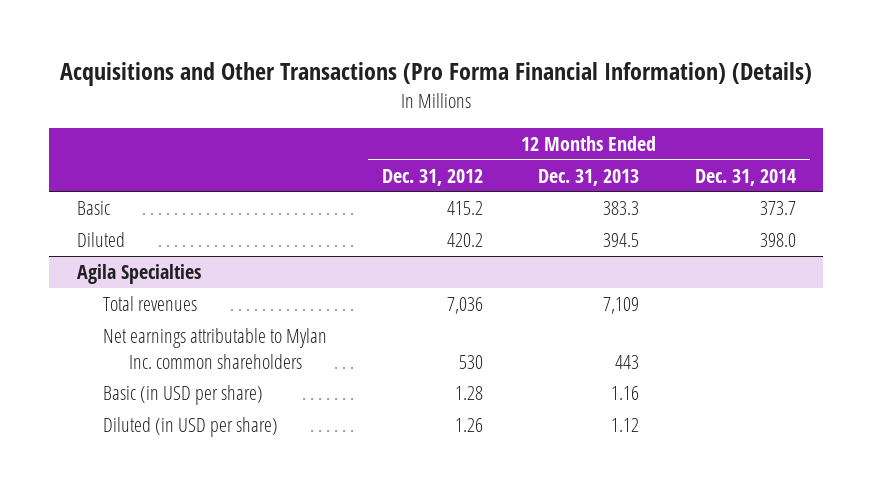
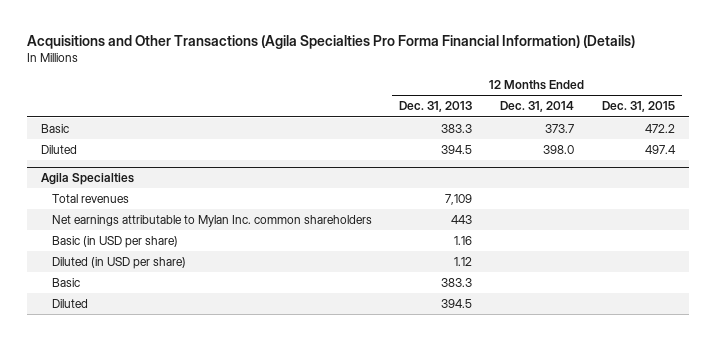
- Acquisitions and Other Transactions (Pro Forma Financial Information) (Details)
+ Acquisitions and Other Transactions (Agila Specialties Pro Forma Financial Information) (Details)
- | 12 Months Ended Dec. 31, 2012 | 12 Months Ended Dec. 31, 2013 | 12 Months Ended Dec. 31, 2014
+ | 12 Months Ended Dec. 31, 2013 | 12 Months Ended Dec. 31, 2014 | 12 Months Ended Dec. 31, 2015
@ Agila Specialties
+ Basic | 383.3 | |
+ Diluted | 394.5 | |

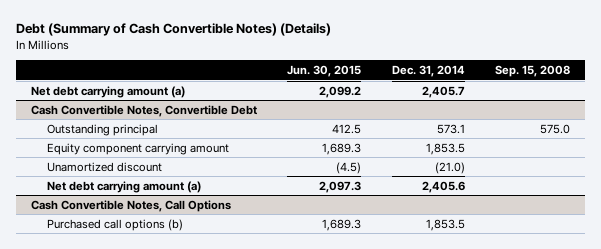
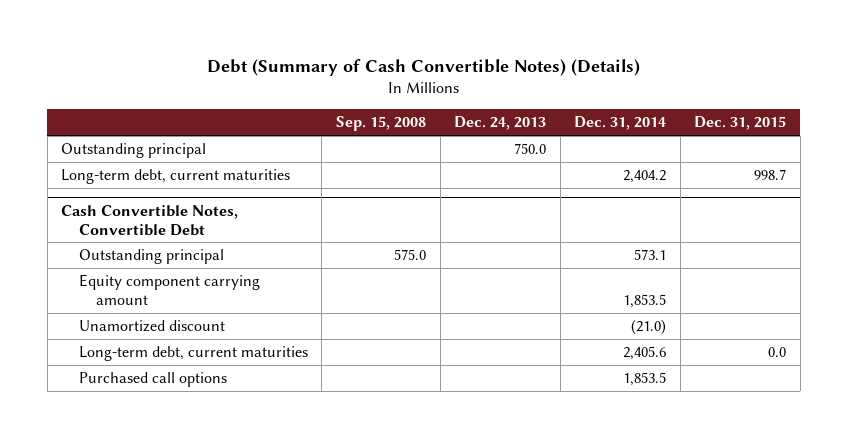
- | Jun. 30, 2015 | Dec. 31, 2014 | Sep. 15, 2008
+ | Sep. 15, 2008 | Dec. 24, 2013 | Dec. 31, 2014 | Dec. 31, 2015
- Net debt carrying amount (a) | 2,099.2 | 2,405.7 |
+ Outstanding principal | | 750.0 | |
+ Long-term debt, current maturities | | | 2,404.2 | 998.7
@ Cash Convertible Notes, Convertible Debt
- Net debt carrying amount (a) | 2,097.3 | 2,405.6 |
- Cash Convertible Notes, Call Options
- Purchased call options (b) | 1,689.3 | 1,853.5 |
@ Cash Convertible Notes, Convertible Debt
+ Long-term debt, current maturities | | | 2,405.6 | 0.0
+ Purchased call options | | | 1,853.5 |

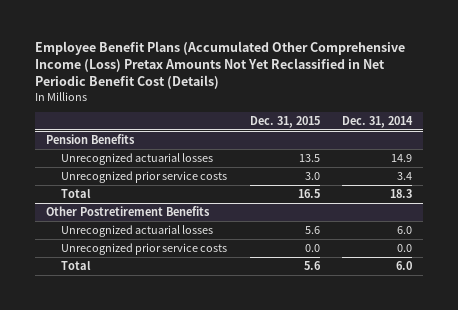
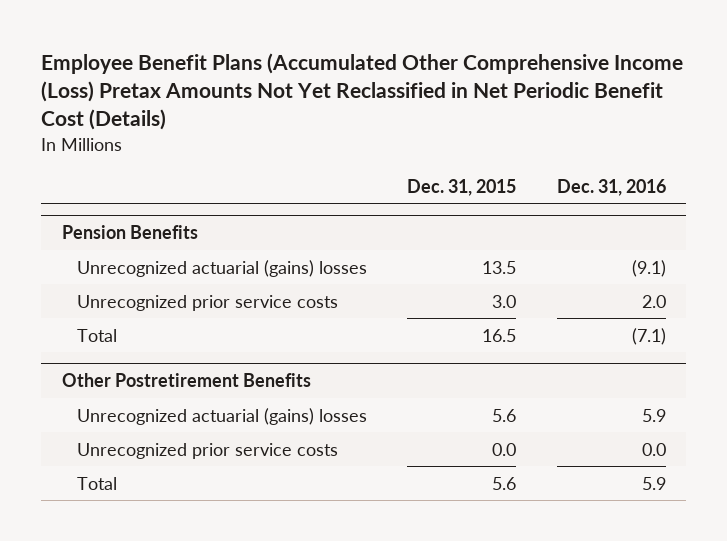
- | Dec. 31, 2015 | Dec. 31, 2014
+ | Dec. 31, 2015 | Dec. 31, 2016
@ Pension Benefits
- Unrecognized actuarial losses | 13.5 | 14.9
+ Unrecognized actuarial (gains) losses | 13.5 | (9.1)
@ Other Postretirement Benefits
- Unrecognized actuarial losses | 5.6 | 6.0
+ Unrecognized actuarial (gains) losses | 5.6 | 5.9

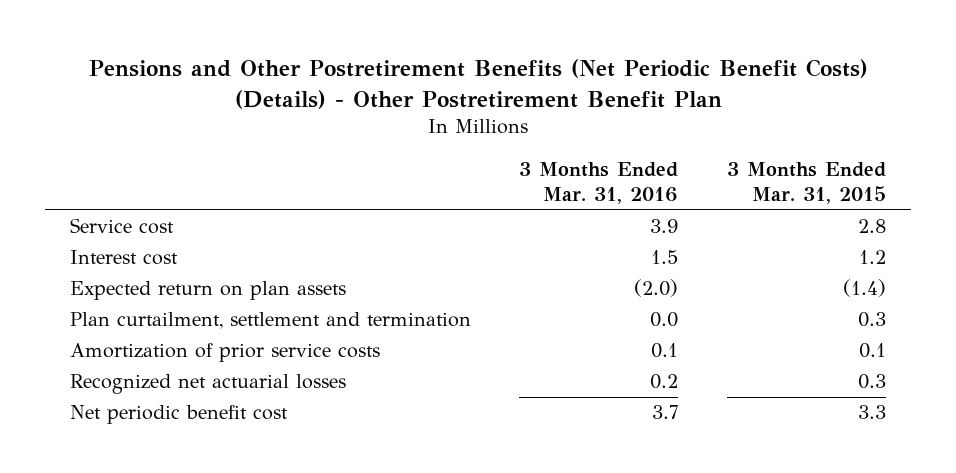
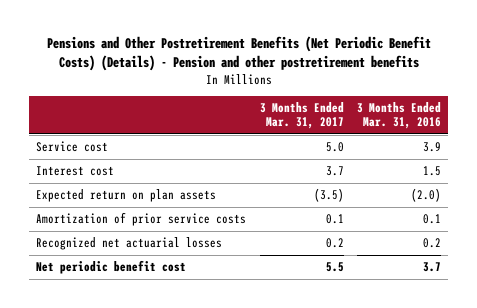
- Pensions and Other Postretirement Benefits (Net Periodic Benefit Costs) (Details) - Other Postretirement Benefit Plan
+ Pensions and Other Postretirement Benefits (Net Periodic Benefit Costs) (Details) - Pension and other postretirement benefits
- | 3 Months Ended Mar. 31, 2016 | 3 Months Ended Mar. 31, 2015
+ | 3 Months Ended Mar. 31, 2017 | 3 Months Ended Mar. 31, 2016
- Plan curtailment, settlement and termination | 0.0 | 0.3

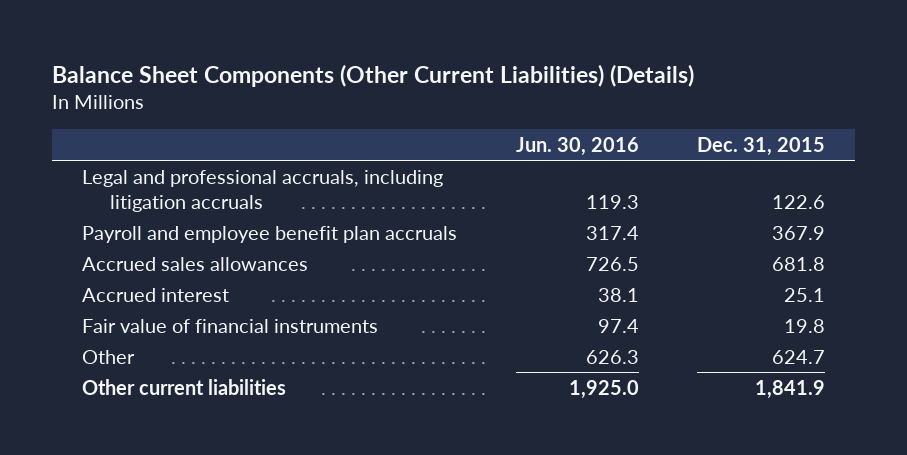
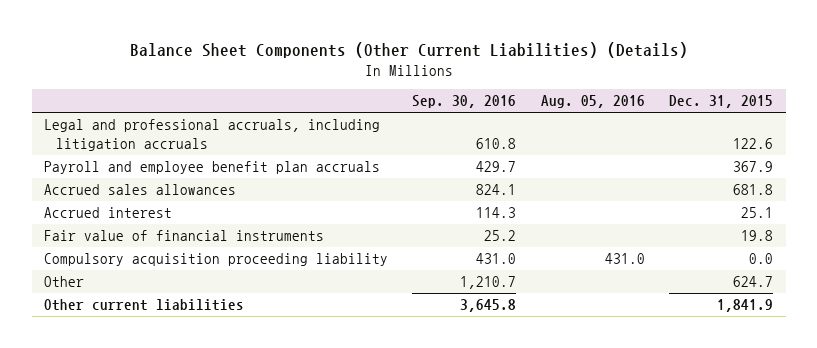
- | Jun. 30, 2016 | Dec. 31, 2015
+ | Sep. 30, 2016 | Aug. 05, 2016 | Dec. 31, 2015
+ Compulsory acquisition proceeding liability | 431.0 | 431.0 | 0.0

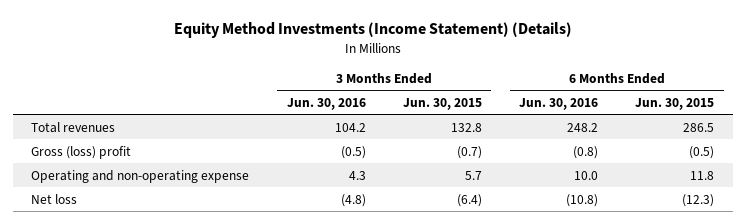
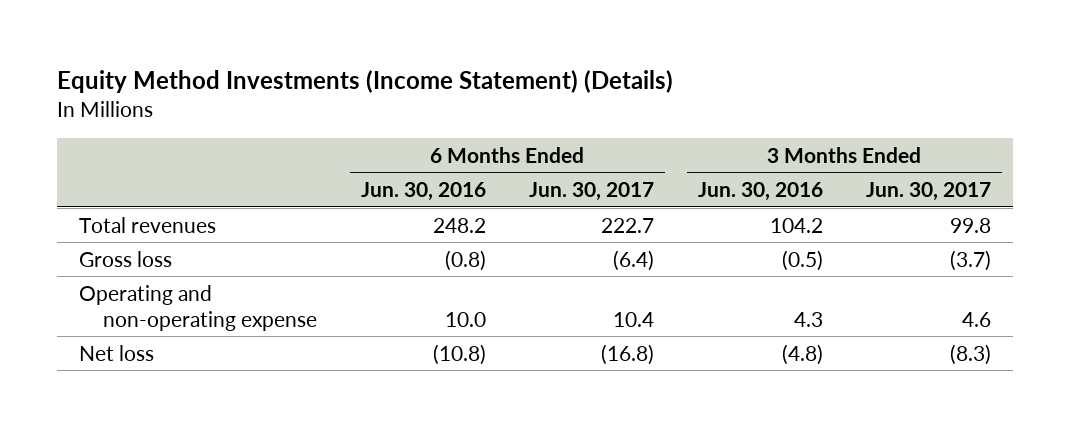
- | 3 Months Ended Jun. 30, 2016 | 3 Months Ended Jun. 30, 2015 | 6 Months Ended Jun. 30, 2016 | 6 Months Ended Jun. 30, 2015
+ | 6 Months Ended Jun. 30, 2016 | 6 Months Ended Jun. 30, 2017 | 3 Months Ended Jun. 30, 2016 | 3 Months Ended Jun. 30, 2017
- Gross (loss) profit | (0.5) | (0.7) | (0.8) | (0.5)
+ Gross loss | (0.8) | (6.4) | (0.5) | (3.7)

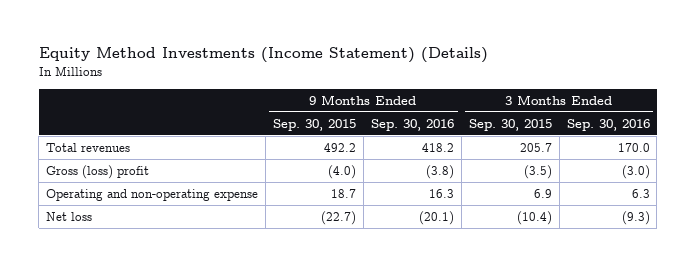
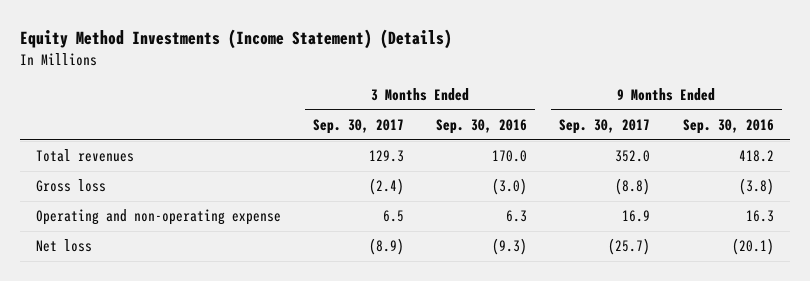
- | 9 Months Ended Sep. 30, 2015 | 9 Months Ended Sep. 30, 2016 | 3 Months Ended Sep. 30, 2015 | 3 Months Ended Sep. 30, 2016
+ | 3 Months Ended Sep. 30, 2017 | 3 Months Ended Sep. 30, 2016 | 9 Months Ended Sep. 30, 2017 | 9 Months Ended Sep. 30, 2016
- Gross (loss) profit | (4.0) | (3.8) | (3.5) | (3.0)
+ Gross loss | (2.4) | (3.0) | (8.8) | (3.8)

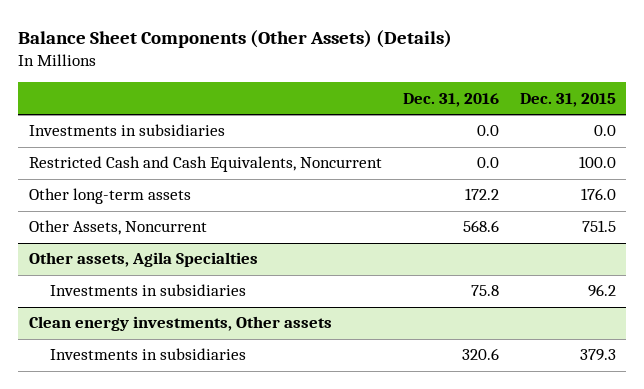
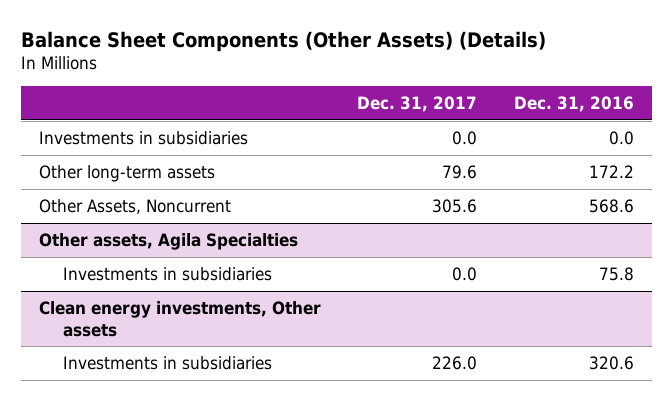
- | Dec. 31, 2016 | Dec. 31, 2015
+ | Dec. 31, 2017 | Dec. 31, 2016
- Restricted Cash and Cash Equivalents, Noncurrent | 0.0 | 100.0

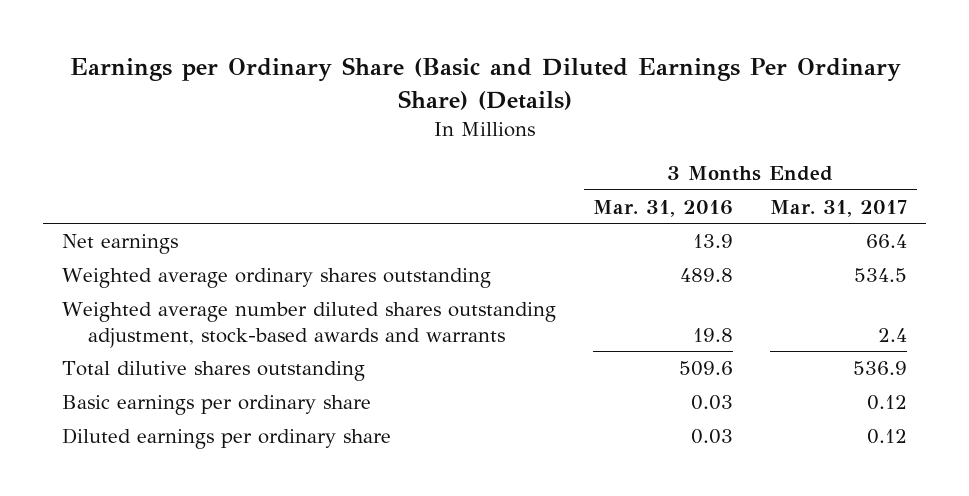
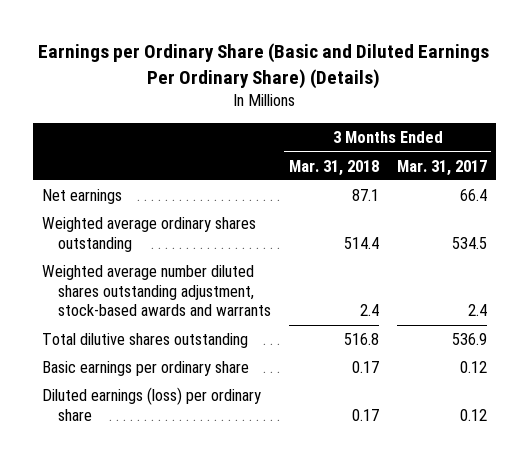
- | 3 Months Ended Mar. 31, 2016 | 3 Months Ended Mar. 31, 2017
+ | 3 Months Ended Mar. 31, 2018 | 3 Months Ended Mar. 31, 2017
- Diluted earnings per ordinary share | 0.03 | 0.12
+ Diluted earnings (loss) per ordinary share | 0.17 | 0.12

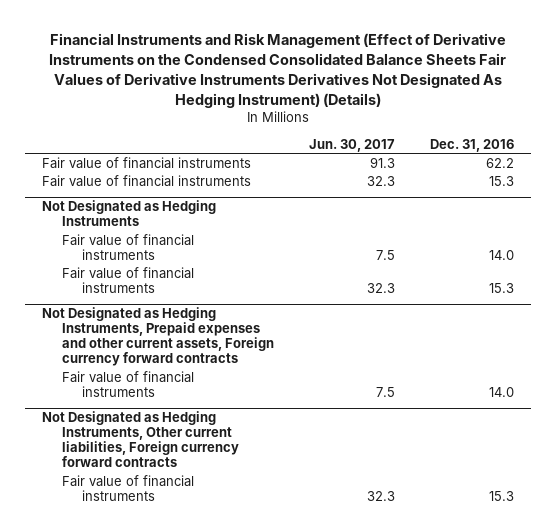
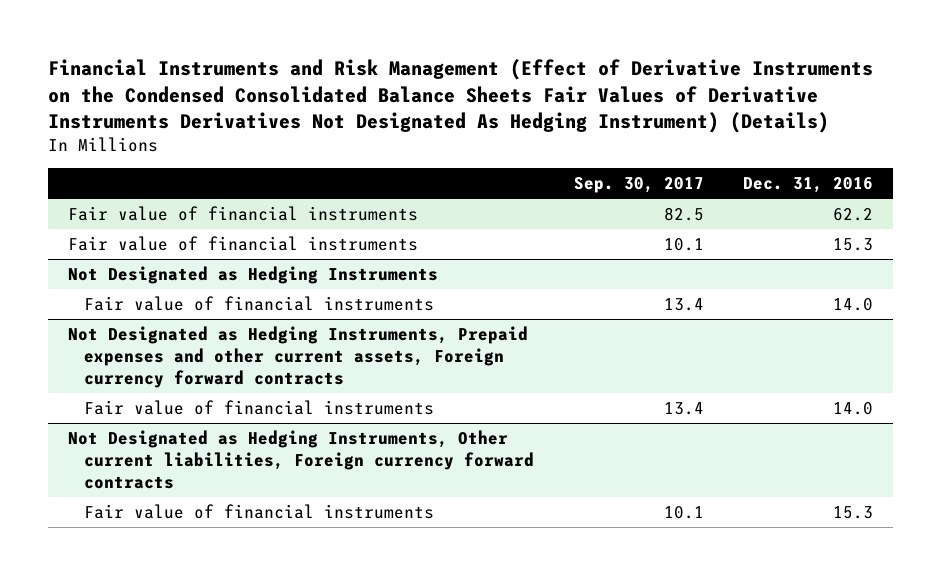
- | Jun. 30, 2017 | Dec. 31, 2016
+ | Sep. 30, 2017 | Dec. 31, 2016
@ Not Designated as Hedging Instruments
- Fair value of financial instruments | 32.3 | 15.3

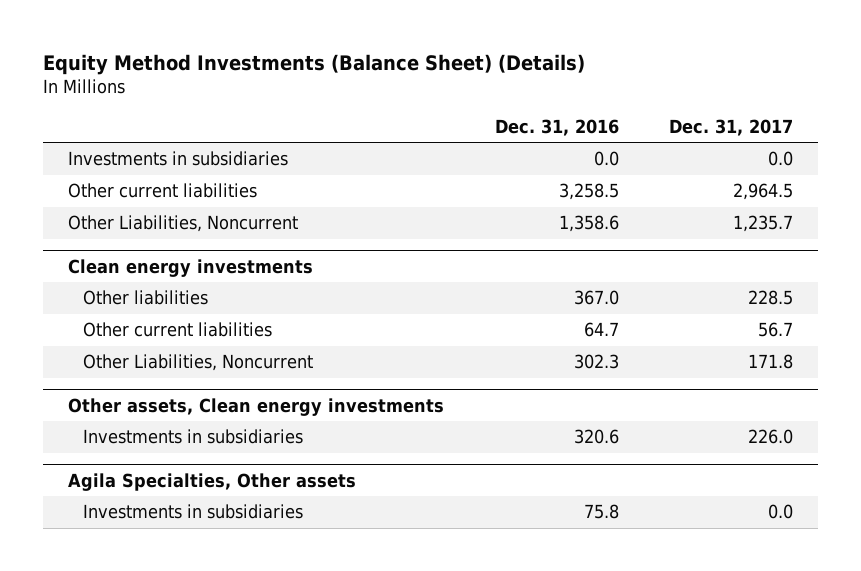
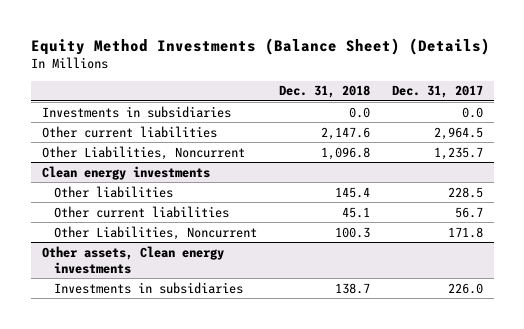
- | Dec. 31, 2016 | Dec. 31, 2017
+ | Dec. 31, 2018 | Dec. 31, 2017
- Agila Specialties, Other assets
- Investments in subsidiaries | 75.8 | 0.0

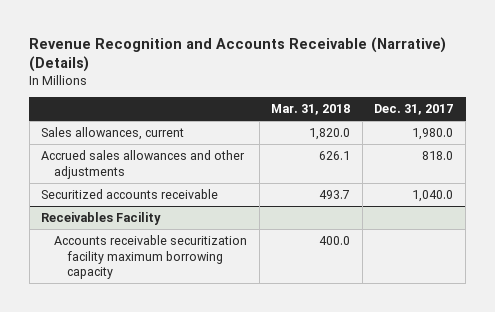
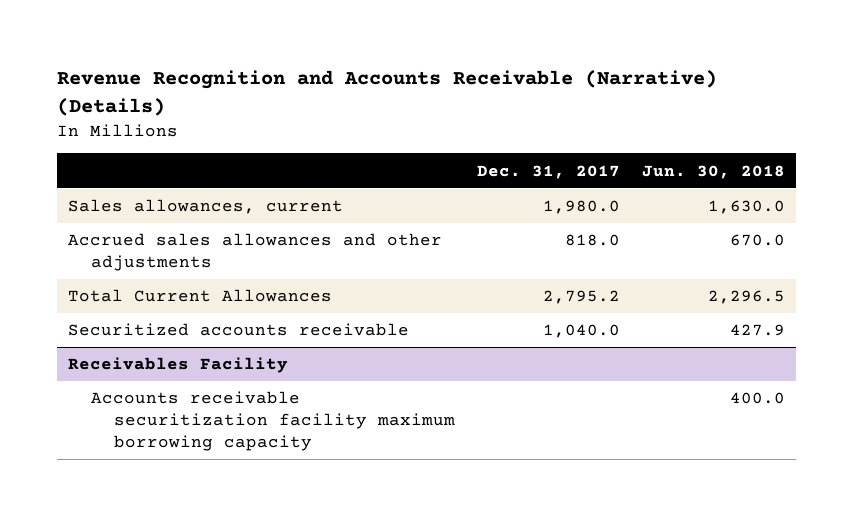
- | Mar. 31, 2018 | Dec. 31, 2017
+ | Dec. 31, 2017 | Jun. 30, 2018
+ Total Current Allowances | 2,795.2 | 2,296.5

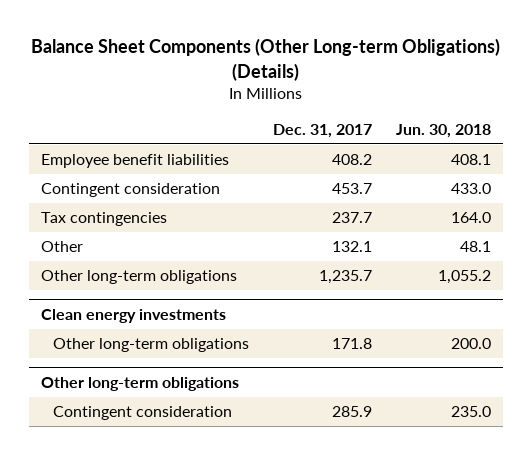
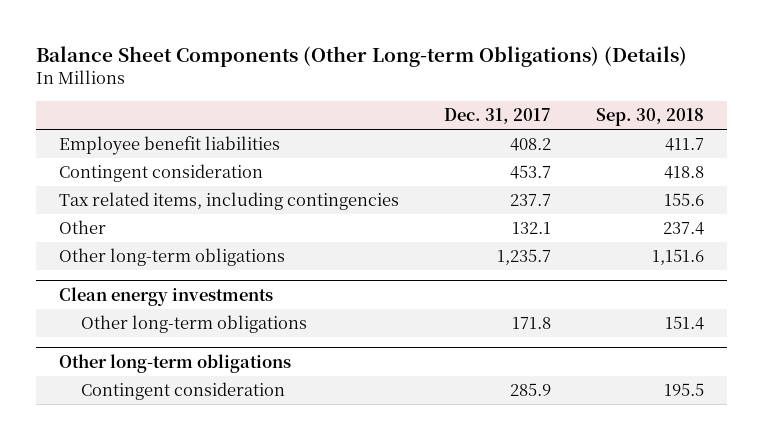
- | Dec. 31, 2017 | Jun. 30, 2018
+ | Dec. 31, 2017 | Sep. 30, 2018
- Tax contingencies | 237.7 | 164.0
+ Tax related items, including contingencies | 237.7 | 155.6

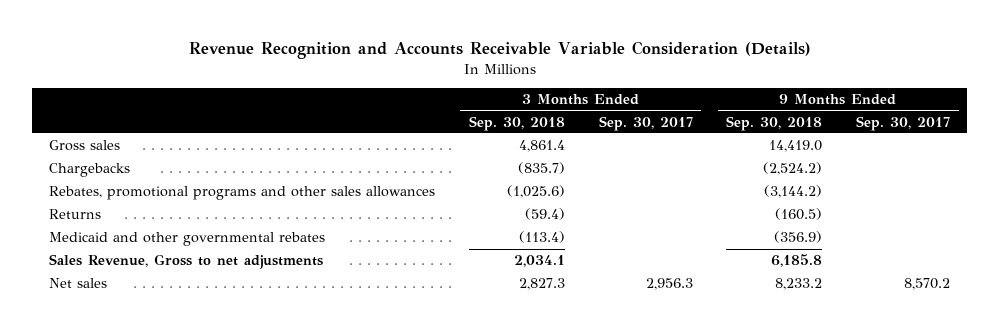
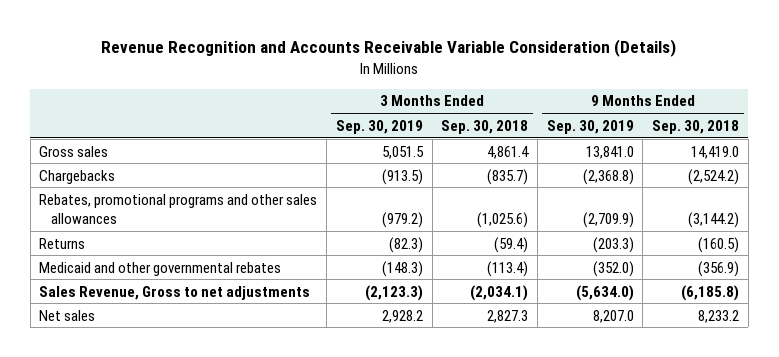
- | 3 Months Ended Sep. 30, 2018 | 3 Months Ended Sep. 30, 2017 | 9 Months Ended Sep. 30, 2018 | 9 Months Ended Sep. 30, 2017
+ | 3 Months Ended Sep. 30, 2019 | 3 Months Ended Sep. 30, 2018 | 9 Months Ended Sep. 30, 2019 | 9 Months Ended Sep. 30, 2018
- Sales Revenue, Gross to net adjustments | 2,034.1 | | 6,185.8 |
+ Sales Revenue, Gross to net adjustments | (2,123.3) | (2,034.1) | (5,634.0) | (6,185.8)

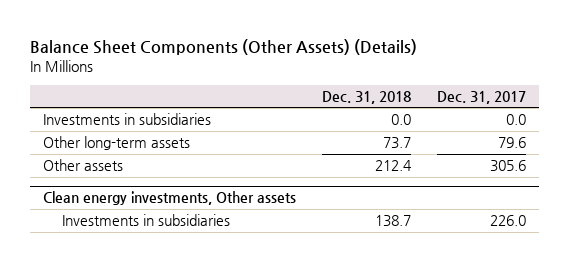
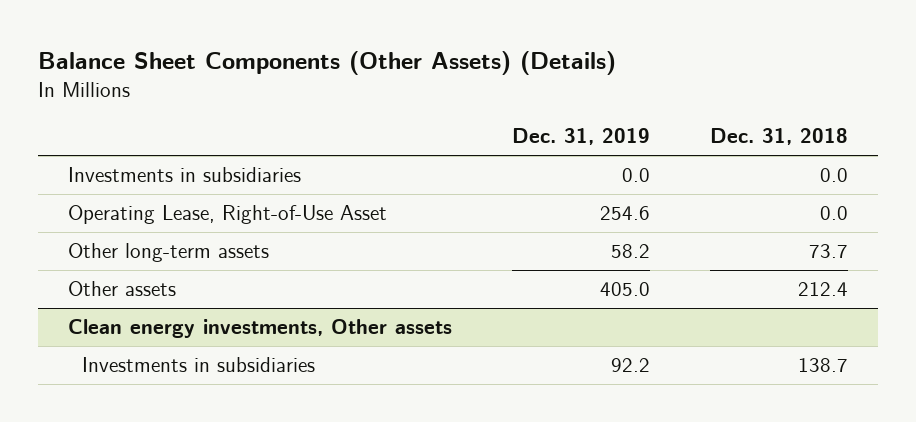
- | Dec. 31, 2018 | Dec. 31, 2017
+ | Dec. 31, 2019 | Dec. 31, 2018
+ Operating Lease, Right-of-Use Asset | 254.6 | 0.0

